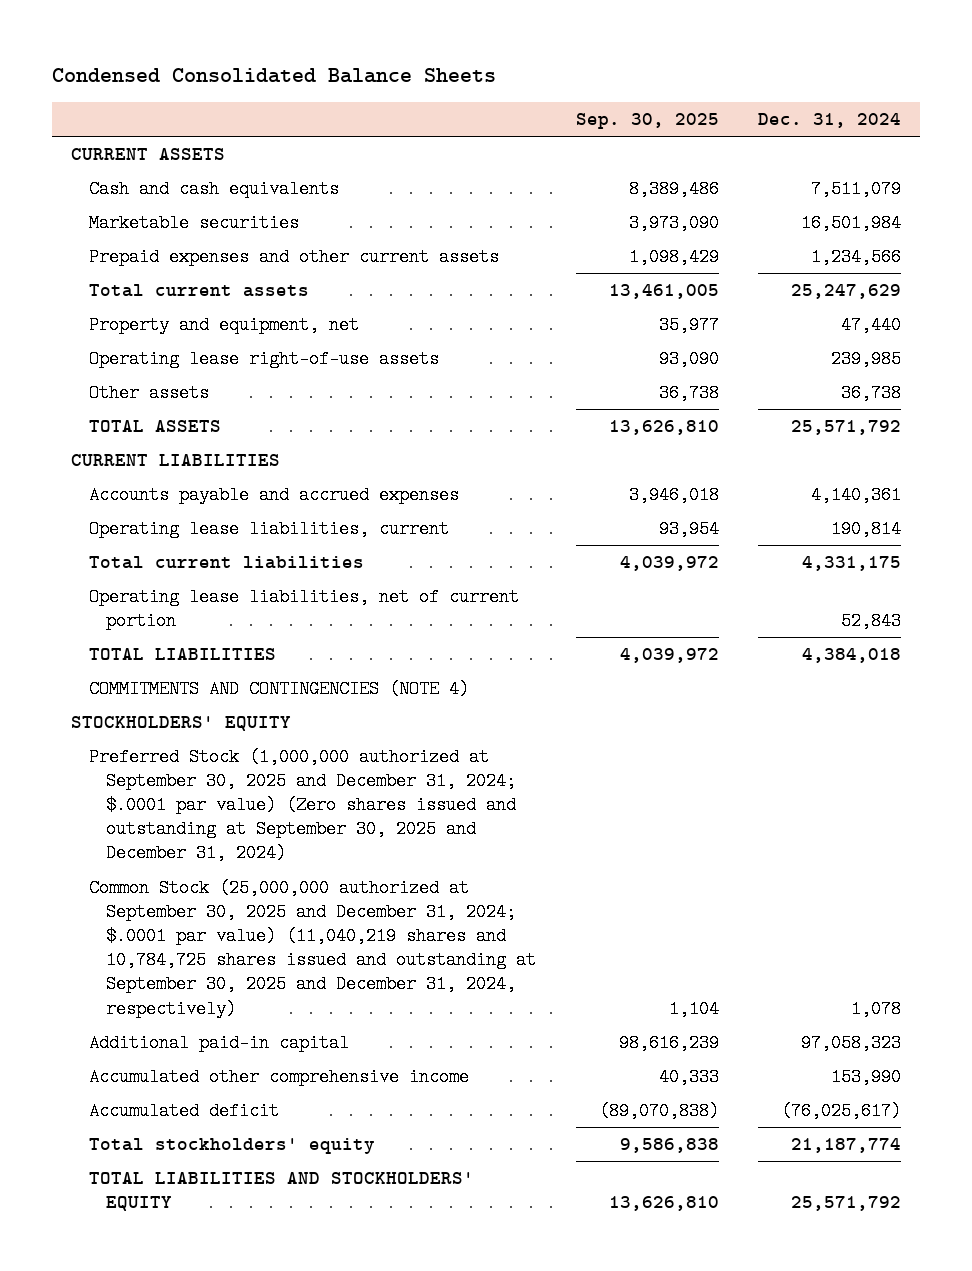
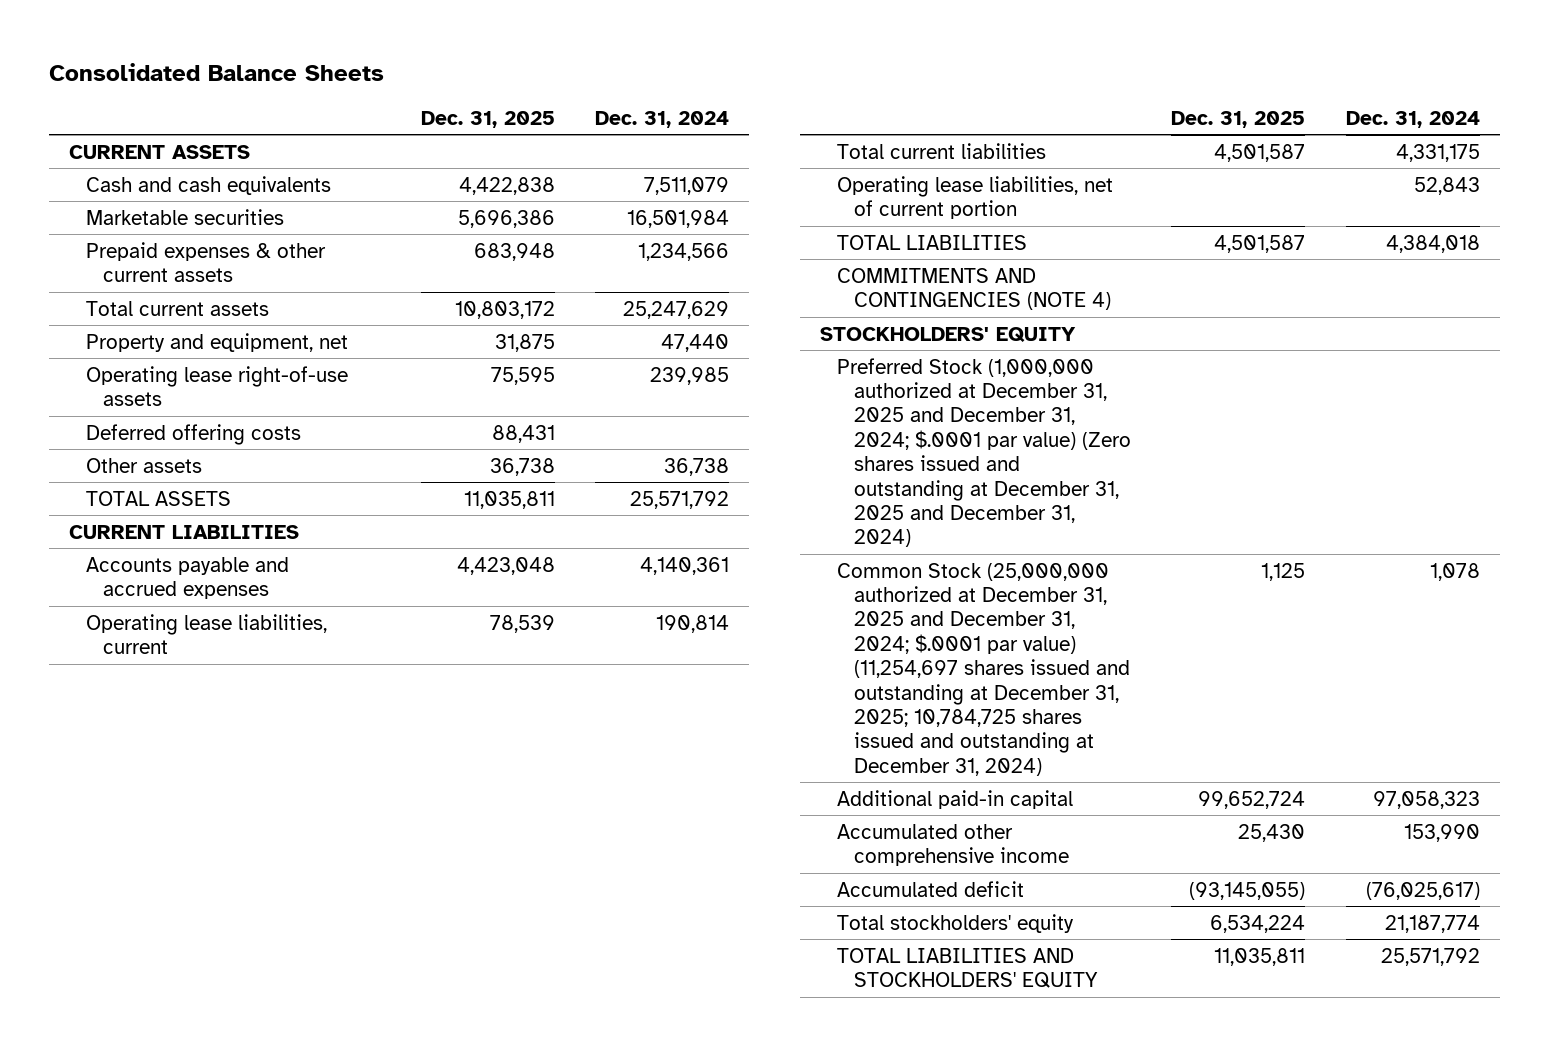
- Condensed Consolidated Balance Sheets
+ Consolidated Balance Sheets
- | Sep. 30, 2025 | Dec. 31, 2024
+ | Dec. 31, 2025 | Dec. 31, 2024
- Prepaid expenses and other current assets | 1,098,429 | 1,234,566
+ Prepaid expenses & other current assets | 683,948 | 1,234,566
+ Deferred offering costs | 88,431 |
- Preferred Stock (1,000,000 authorized at September 30, 2025 and December 31, 2024; $.0001 par value) (Zero shares issued and outstanding at September 30, 2025 and December 31, 2024)
- Common Stock (25,000,000 authorized at September 30, 2025 and December 31, 2024; $.0001 par value) (11,040,219 shares and 10,784,725 shares issued and outstanding at September 30, 2025 and December 31, 2024, respectively) | 1,104 | 1,078
+ Preferred Stock (1,000,000 authorized at December 31, 2025 and December 31, 2024; $.0001 par value) (Zero shares issued and outstanding at December 31, 2025 and December 31, 2024)
+ Common Stock (25,000,000 authorized at December 31, 2025 and December 31, 2024; $.0001 par value) (11,254,697 shares issued and outstanding at December 31, 2025; 10,784,725 shares issued and outstanding at December 31, 2024) | 1,125 | 1,078

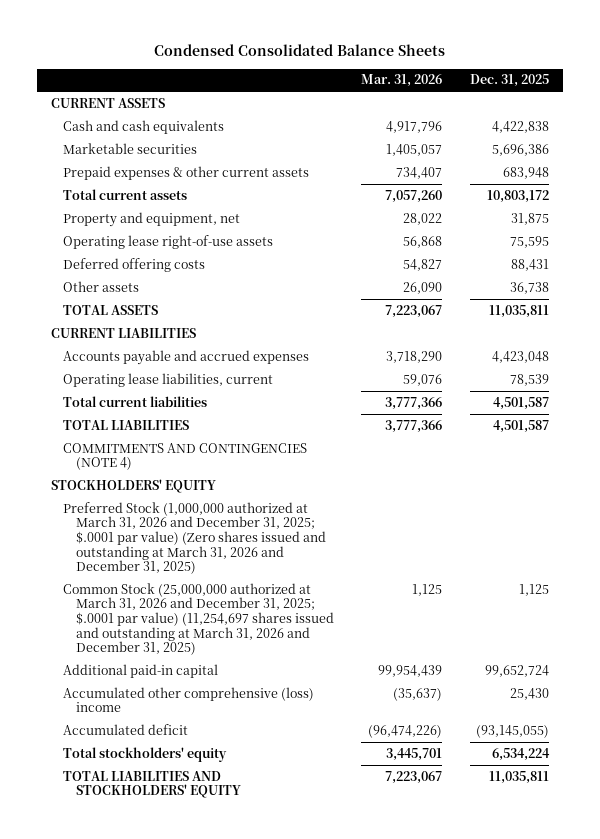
- Consolidated Balance Sheets
+ Condensed Consolidated Balance Sheets
- | Dec. 31, 2025 | Dec. 31, 2024
+ | Mar. 31, 2026 | Dec. 31, 2025
- Operating lease liabilities, net of current portion | | 52,843
- Preferred Stock (1,000,000 authorized at December 31, 2025 and December 31, 2024; $.0001 par value) (Zero shares issued and outstanding at December 31, 2025 and December 31, 2024)
- Common Stock (25,000,000 authorized at December 31, 2025 and December 31, 2024; $.0001 par value) (11,254,697 shares issued and outstanding at December 31, 2025; 10,784,725 shares issued and outstanding at December 31, 2024) | 1,125 | 1,078
+ Preferred Stock (1,000,000 authorized at March 31, 2026 and December 31, 2025; $.0001 par value) (Zero shares issued and outstanding at March 31, 2026 and December 31, 2025)
+ Common Stock (25,000,000 authorized at March 31, 2026 and December 31, 2025; $.0001 par value) (11,254,697 shares issued and outstanding at March 31, 2026 and December 31, 2025) | 1,125 | 1,125
- Accumulated other comprehensive income | 25,430 | 153,990
+ Accumulated other comprehensive (loss) income | (35,637) | 25,430

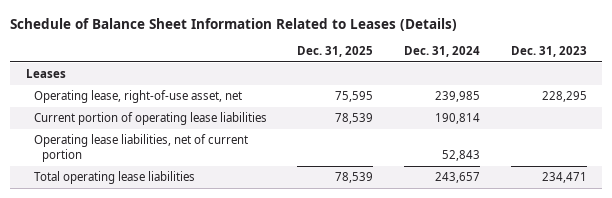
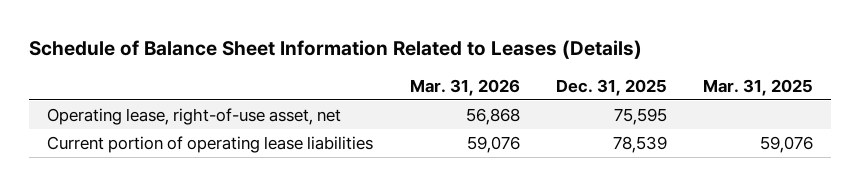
- | Dec. 31, 2025 | Dec. 31, 2024 | Dec. 31, 2023
+ | Mar. 31, 2026 | Dec. 31, 2025 | Mar. 31, 2025
- Leases
- Operating lease liabilities, net of current portion | | 52,843 |
- Total operating lease liabilities | 78,539 | 243,657 | 234,471

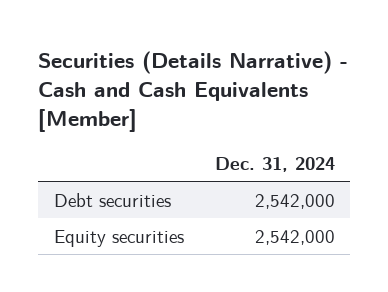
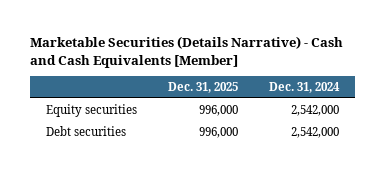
- Securities (Details Narrative) - Cash and Cash Equivalents [Member]
+ Marketable Securities (Details Narrative) - Cash and Cash Equivalents [Member]
- | Dec. 31, 2024
+ | Dec. 31, 2025 | Dec. 31, 2024
moved down: Debt securities | 996,000 | 2,542,000

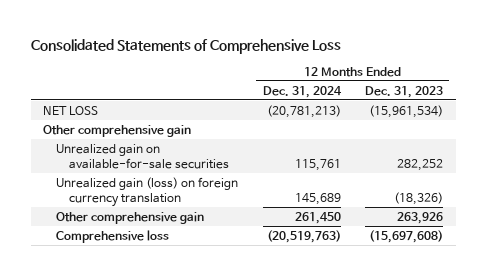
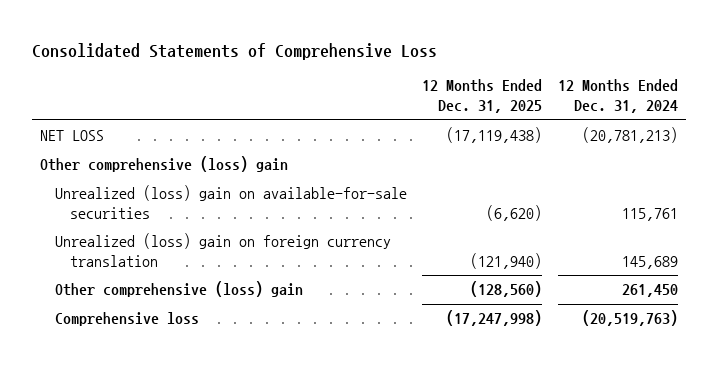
- | 12 Months Ended Dec. 31, 2024 | 12 Months Ended Dec. 31, 2023
+ | 12 Months Ended Dec. 31, 2025 | 12 Months Ended Dec. 31, 2024
- Other comprehensive gain
- Unrealized gain on available-for-sale securities | 115,761 | 282,252
- Unrealized gain (loss) on foreign currency translation | 145,689 | (18,326)
- Other comprehensive gain | 261,450 | 263,926
+ Other comprehensive (loss) gain
+ Unrealized (loss) gain on available-for-sale securities | (6,620) | 115,761
+ Unrealized (loss) gain on foreign currency translation | (121,940) | 145,689
+ Other comprehensive (loss) gain | (128,560) | 261,450

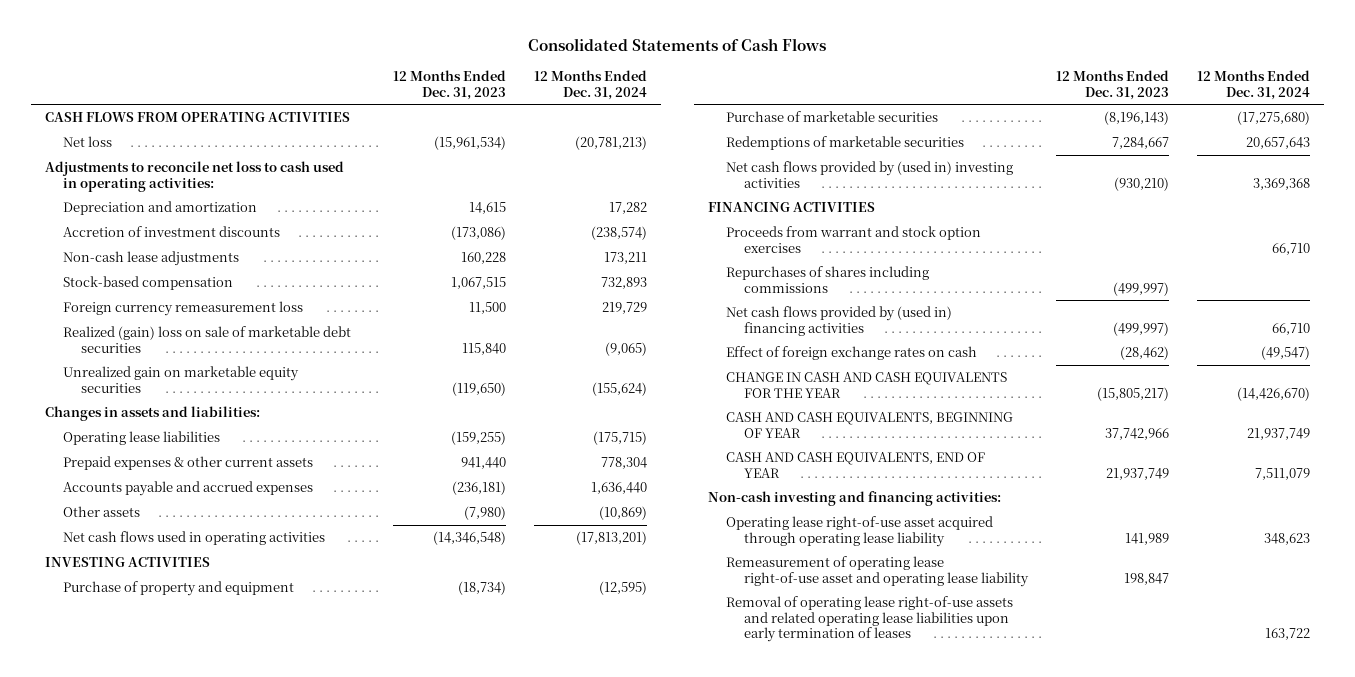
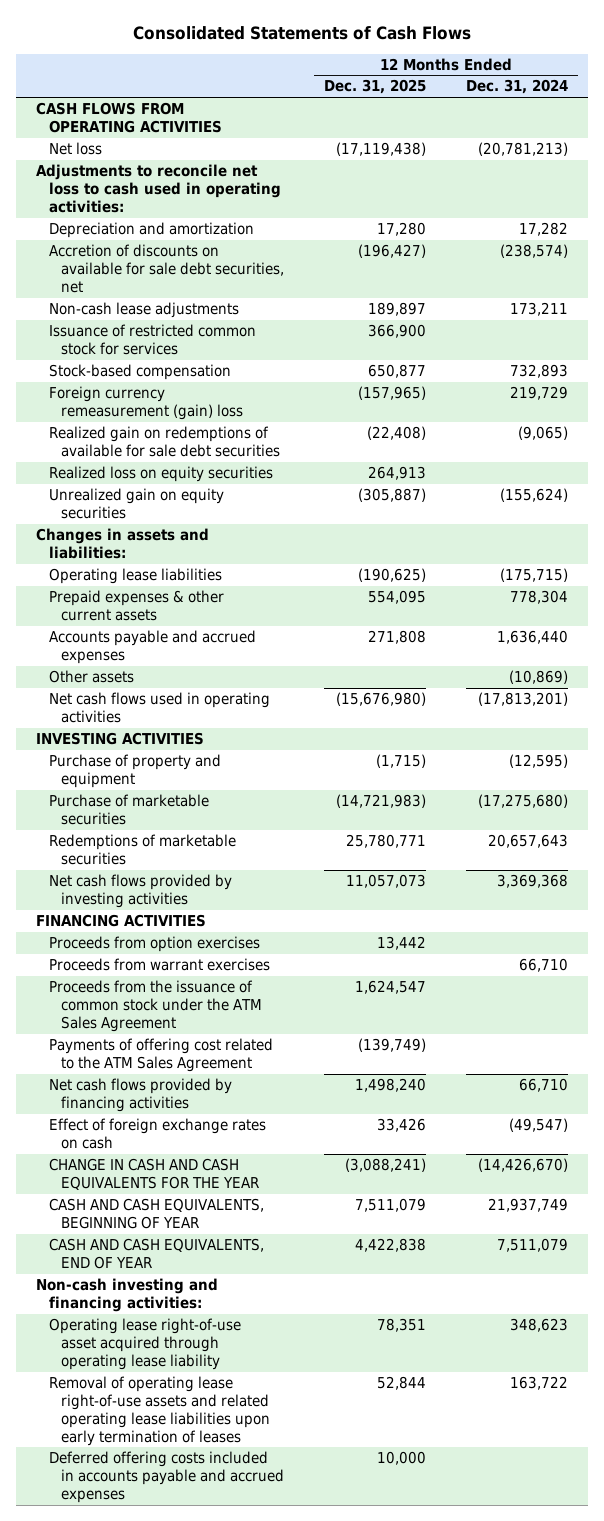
- | 12 Months Ended Dec. 31, 2023 | 12 Months Ended Dec. 31, 2024
+ | 12 Months Ended Dec. 31, 2025 | 12 Months Ended Dec. 31, 2024
- Accretion of investment discounts | (173,086) | (238,574)
+ Accretion of discounts on available for sale debt securities, net | (196,427) | (238,574)
+ Issuance of restricted common stock for services | 366,900 |
- Foreign currency remeasurement loss | 11,500 | 219,729
- Realized (gain) loss on sale of marketable debt securities | 115,840 | (9,065)
- Unrealized gain on marketable equity securities | (119,650) | (155,624)
+ Foreign currency remeasurement (gain) loss | (157,965) | 219,729
+ Realized gain on redemptions of available for sale debt securities | (22,408) | (9,065)
+ Realized loss on equity securities | 264,913 |
+ Unrealized gain on equity securities | (305,887) | (155,624)
- Net cash flows provided by (used in) investing activities | (930,210) | 3,369,368
+ Net cash flows provided by investing activities | 11,057,073 | 3,369,368
- Proceeds from warrant and stock option exercises | | 66,710
- Repurchases of shares including commissions | (499,997) |
- Net cash flows provided by (used in) financing activities | (499,997) | 66,710
+ Proceeds from option exercises | 13,442 |
+ Proceeds from warrant exercises | | 66,710
+ Proceeds from the issuance of common stock under the ATM Sales Agreement | 1,624,547 |
+ Payments of offering cost related to the ATM Sales Agreement | (139,749) |
+ Net cash flows provided by financing activities | 1,498,240 | 66,710
- Remeasurement of operating lease right-of-use asset and operating lease liability | 198,847 |
+ Deferred offering costs included in accounts payable and accrued expenses | 10,000 |

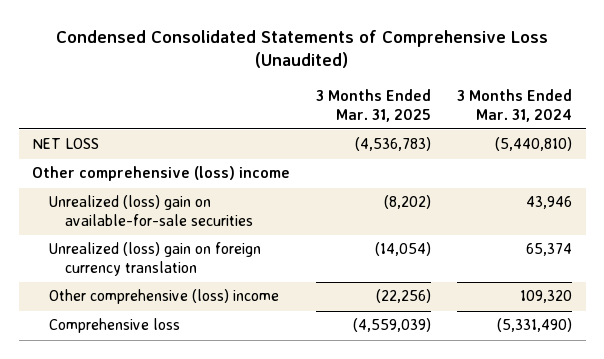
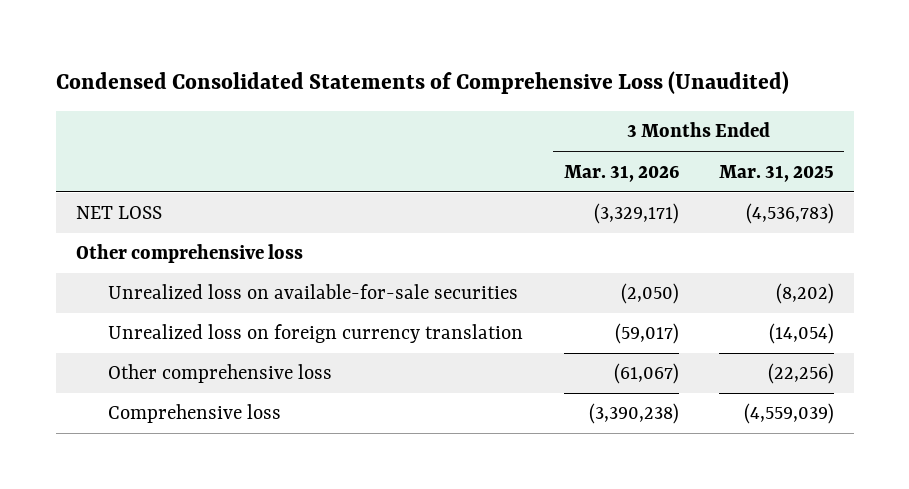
- | 3 Months Ended Mar. 31, 2025 | 3 Months Ended Mar. 31, 2024
+ | 3 Months Ended Mar. 31, 2026 | 3 Months Ended Mar. 31, 2025
- Other comprehensive (loss) income
- Unrealized (loss) gain on available-for-sale securities | (8,202) | 43,946
- Unrealized (loss) gain on foreign currency translation | (14,054) | 65,374
- Other comprehensive (loss) income | (22,256) | 109,320
+ Other comprehensive loss
+ Unrealized loss on available-for-sale securities | (2,050) | (8,202)
+ Unrealized loss on foreign currency translation | (59,017) | (14,054)
+ Other comprehensive loss | (61,067) | (22,256)

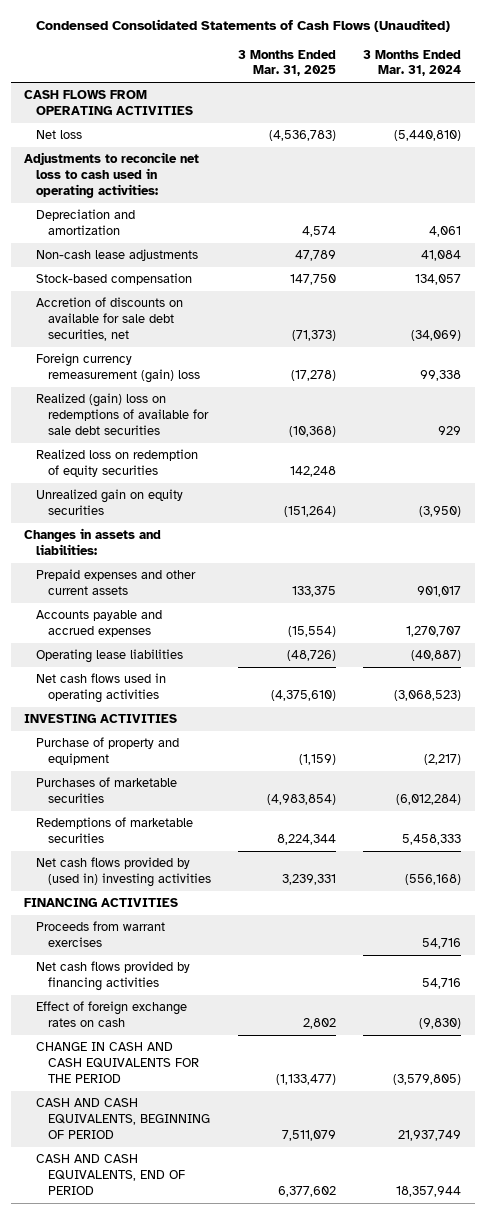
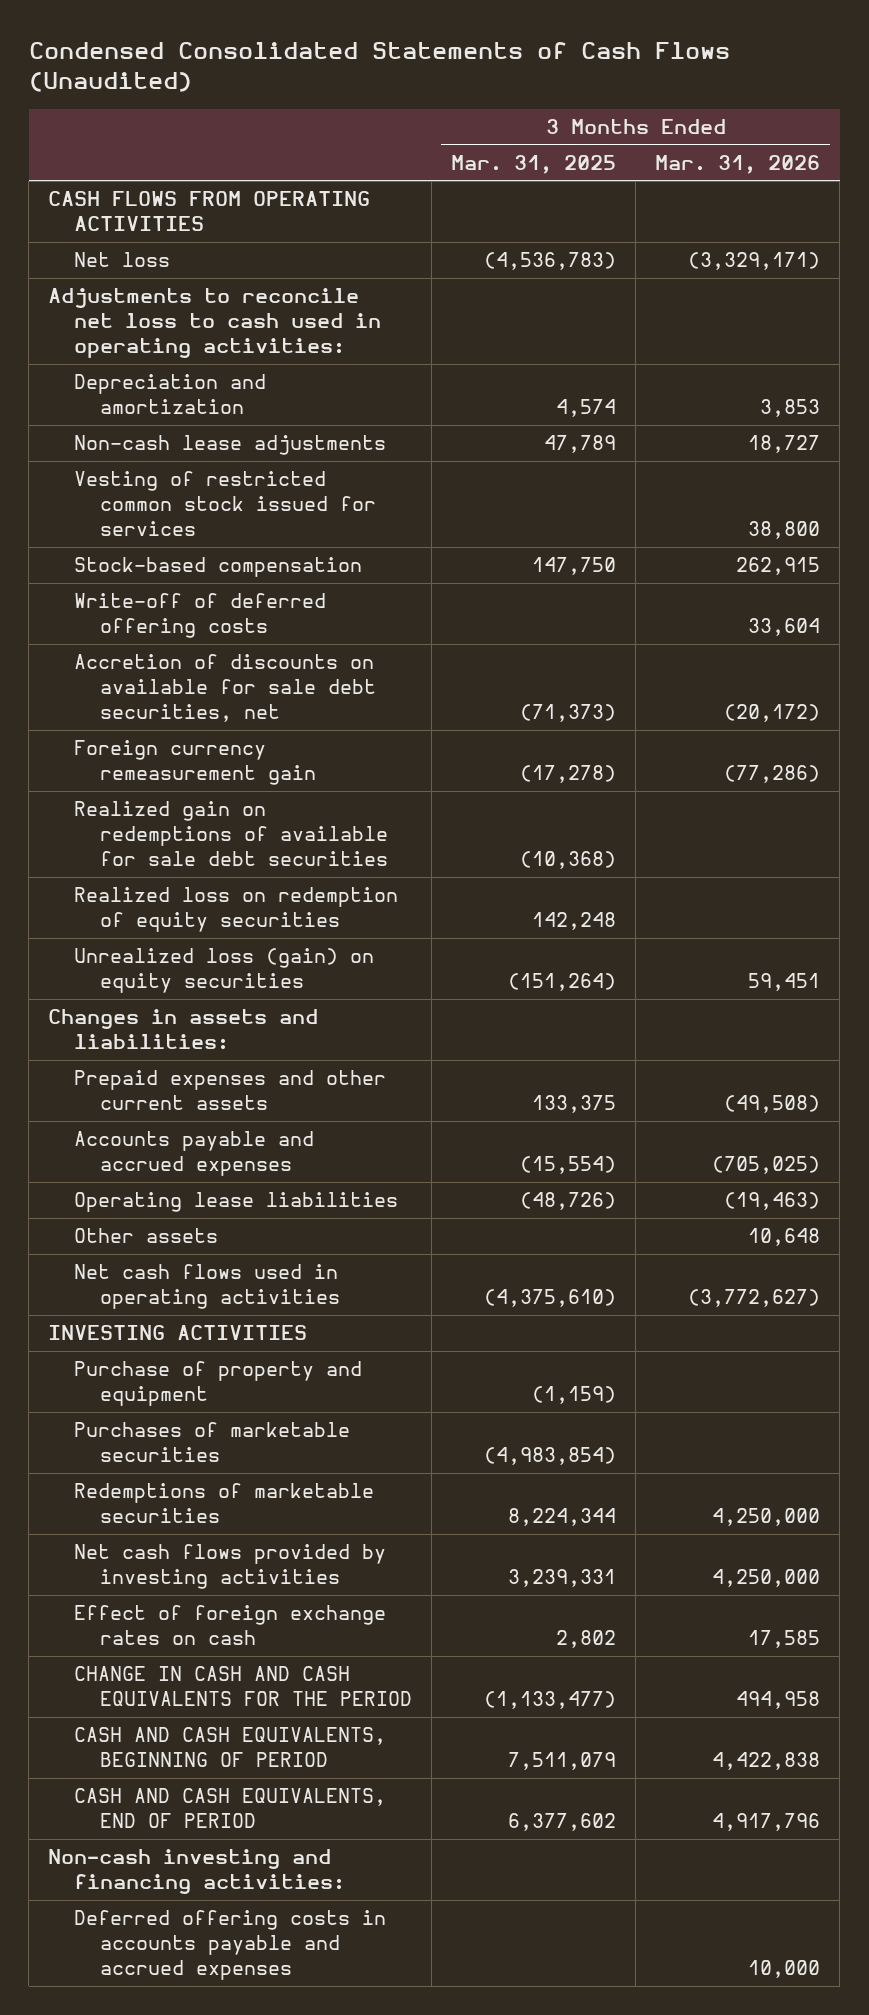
- | 3 Months Ended Mar. 31, 2025 | 3 Months Ended Mar. 31, 2024
+ | 3 Months Ended Mar. 31, 2025 | 3 Months Ended Mar. 31, 2026
+ Vesting of restricted common stock issued for services | | 38,800
+ Write-off of deferred offering costs | | 33,604
- Foreign currency remeasurement (gain) loss | (17,278) | 99,338
- Realized (gain) loss on redemptions of available for sale debt securities | (10,368) | 929
+ Foreign currency remeasurement gain | (17,278) | (77,286)
+ Realized gain on redemptions of available for sale debt securities | (10,368) |
- Unrealized gain on equity securities | (151,264) | (3,950)
+ Unrealized loss (gain) on equity securities | (151,264) | 59,451
+ Other assets | | 10,648
- Net cash flows provided by (used in) investing activities | 3,239,331 | (556,168)
- FINANCING ACTIVITIES
- Proceeds from warrant exercises | | 54,716
- Net cash flows provided by financing activities | | 54,716
+ Net cash flows provided by investing activities | 3,239,331 | 4,250,000
+ Non-cash investing and financing activities:
+ Deferred offering costs in accounts payable and accrued expenses | | 10,000

